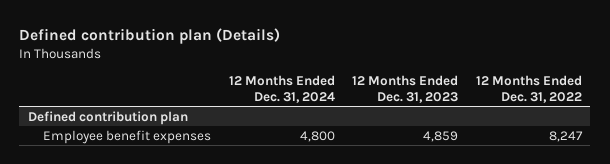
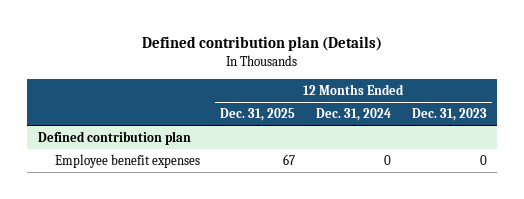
- | 12 Months Ended Dec. 31, 2024 | 12 Months Ended Dec. 31, 2023 | 12 Months Ended Dec. 31, 2022
+ | 12 Months Ended Dec. 31, 2025 | 12 Months Ended Dec. 31, 2024 | 12 Months Ended Dec. 31, 2023
- Employee benefit expenses | 4,800 | 4,859 | 8,247
+ Employee benefit expenses | 67 | 0 | 0

